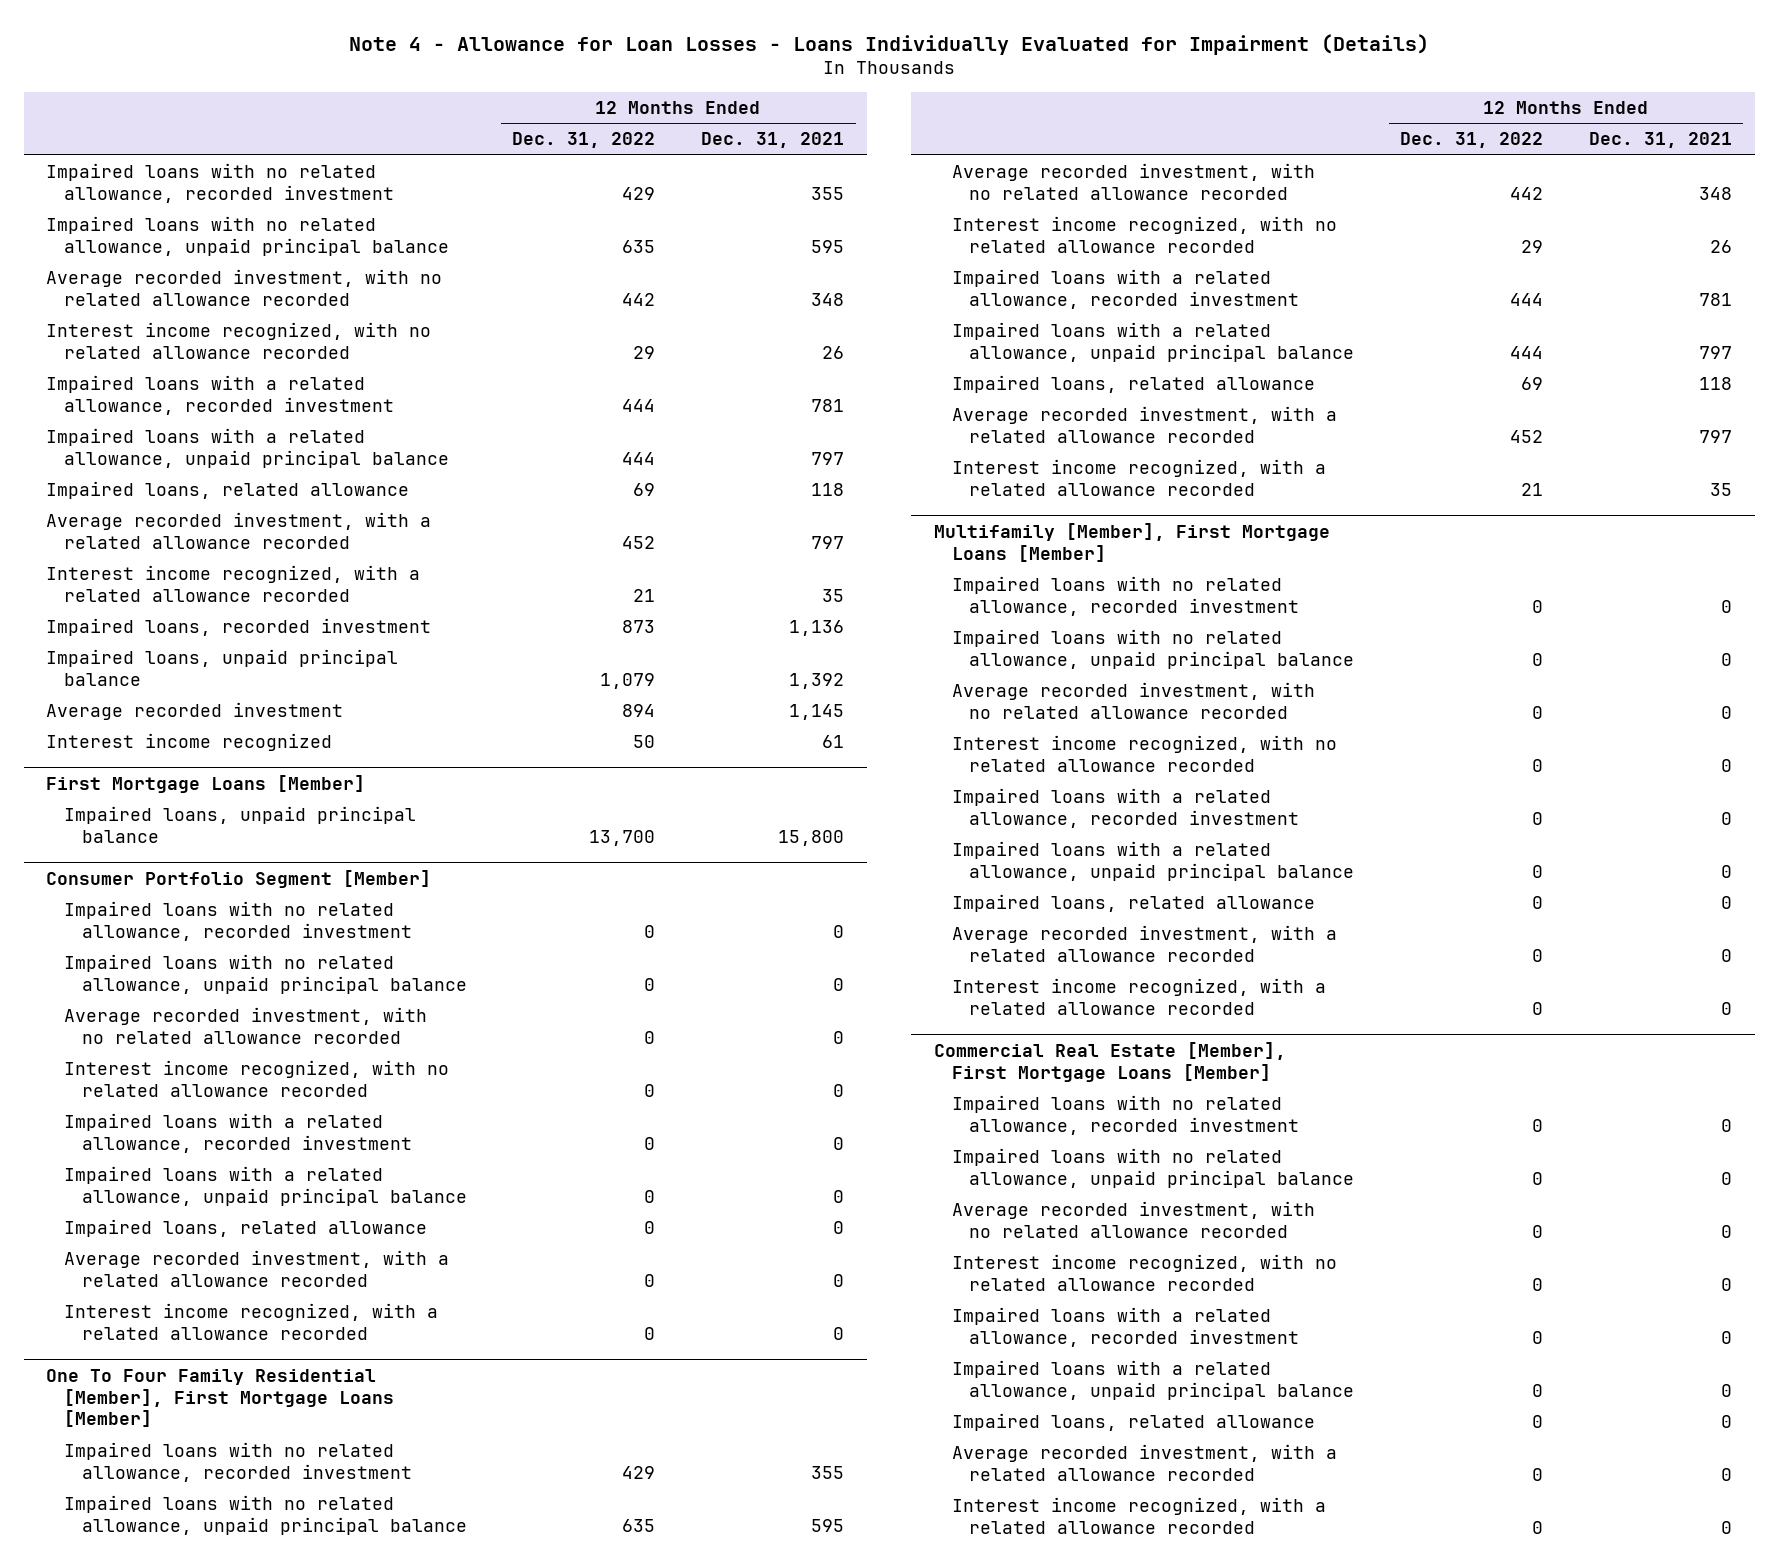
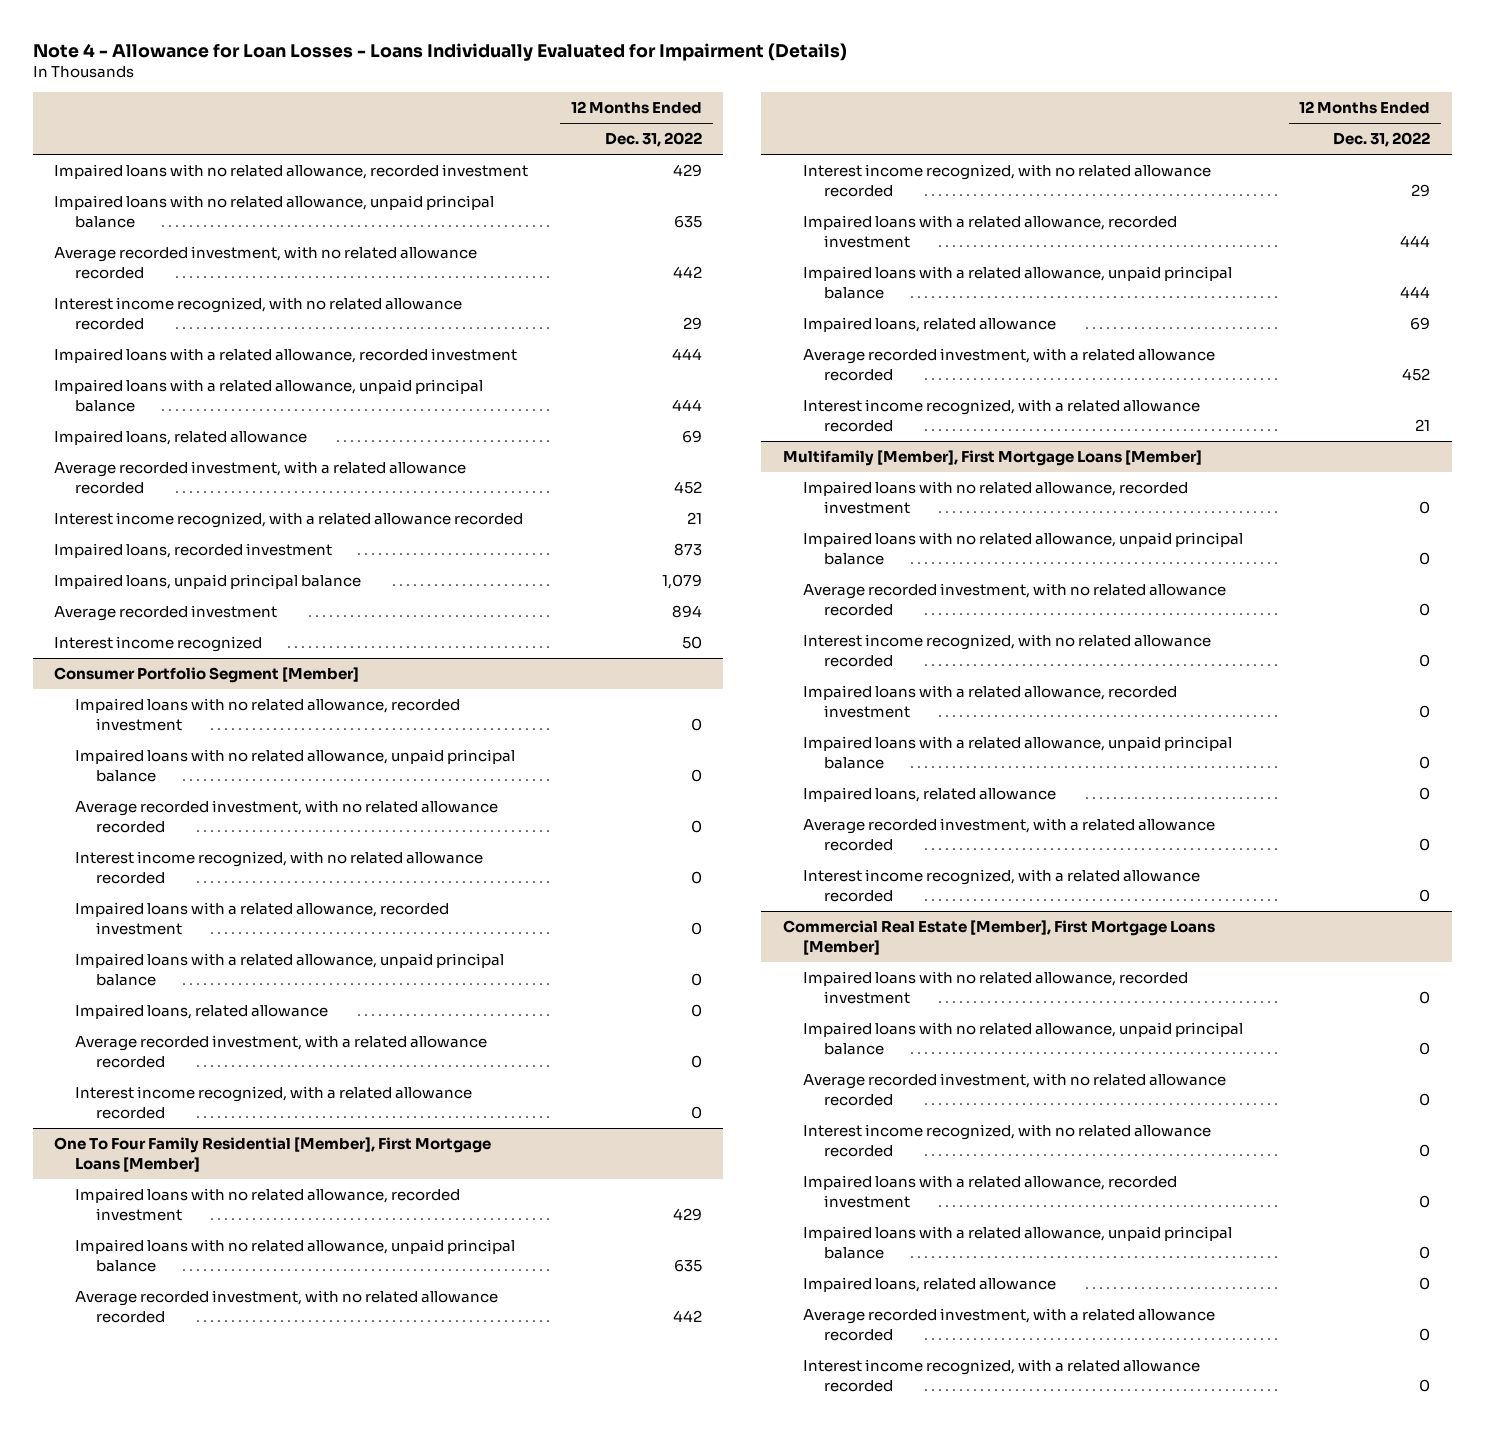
- | 12 Months Ended Dec. 31, 2022 | 12 Months Ended Dec. 31, 2021
+ | 12 Months Ended Dec. 31, 2022
- First Mortgage Loans [Member]
- Impaired loans, unpaid principal balance | 13,700 | 15,800

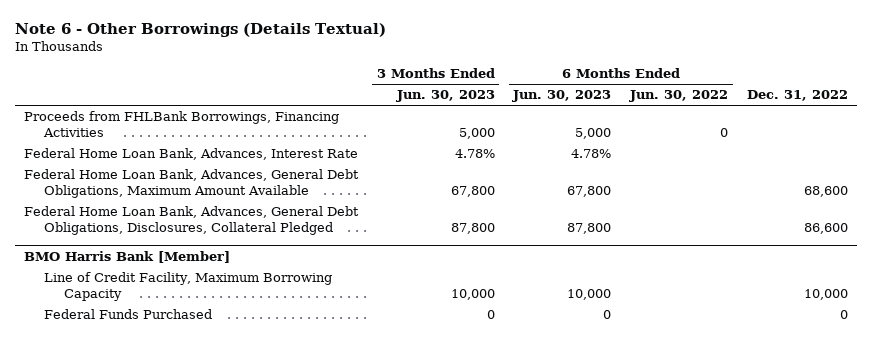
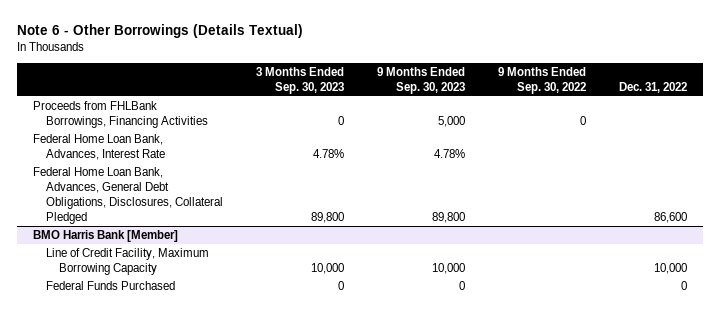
- | 3 Months Ended Jun. 30, 2023 | 6 Months Ended Jun. 30, 2023 | 6 Months Ended Jun. 30, 2022 | Dec. 31, 2022
+ | 3 Months Ended Sep. 30, 2023 | 9 Months Ended Sep. 30, 2023 | 9 Months Ended Sep. 30, 2022 | Dec. 31, 2022
- Federal Home Loan Bank, Advances, General Debt Obligations, Maximum Amount Available | 67,800 | 67,800 | | 68,600

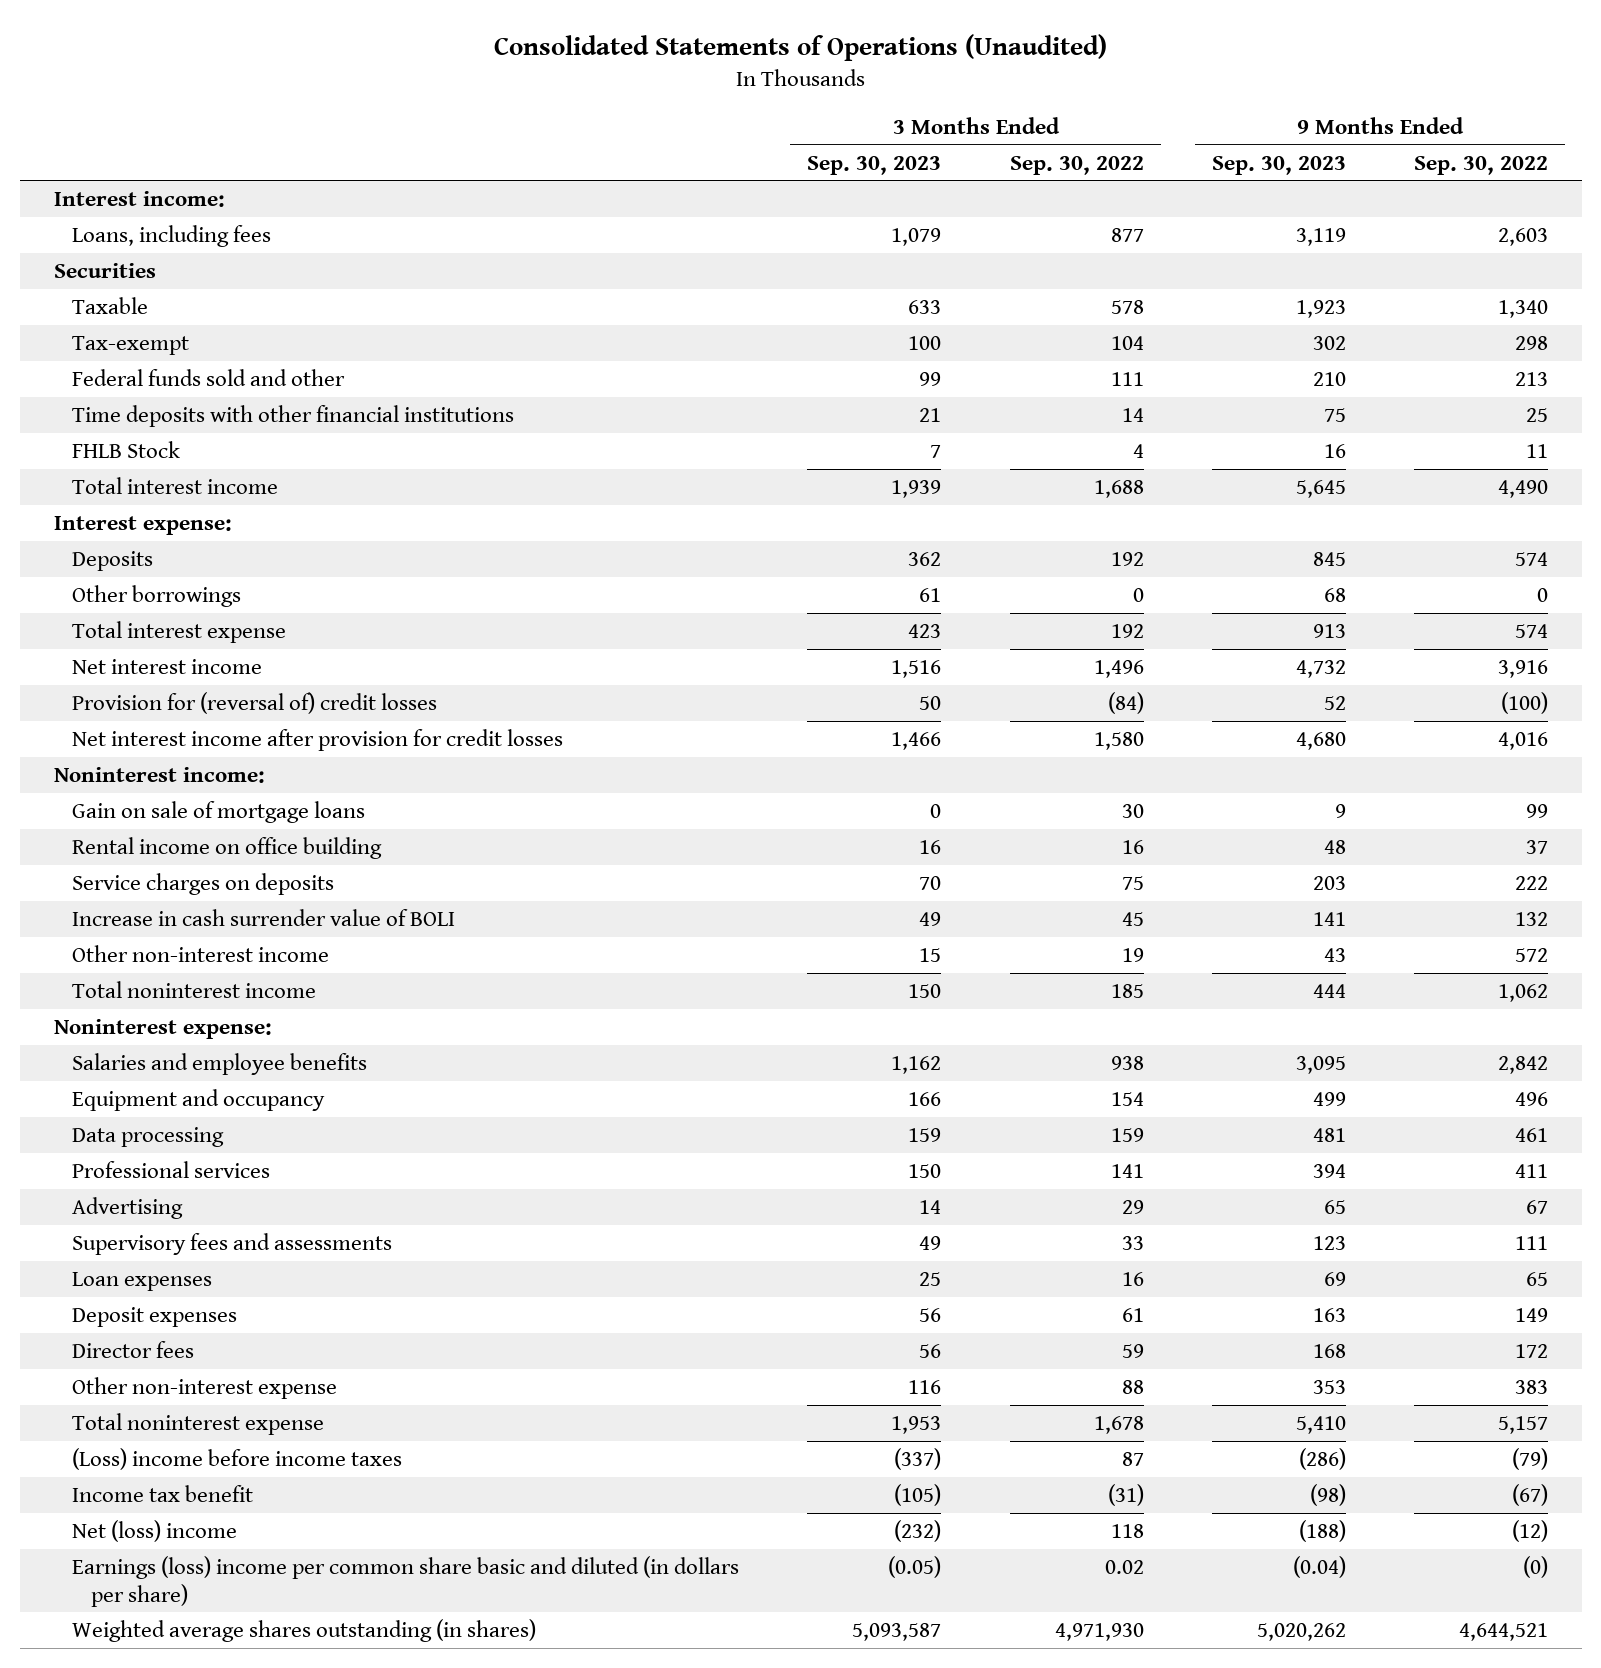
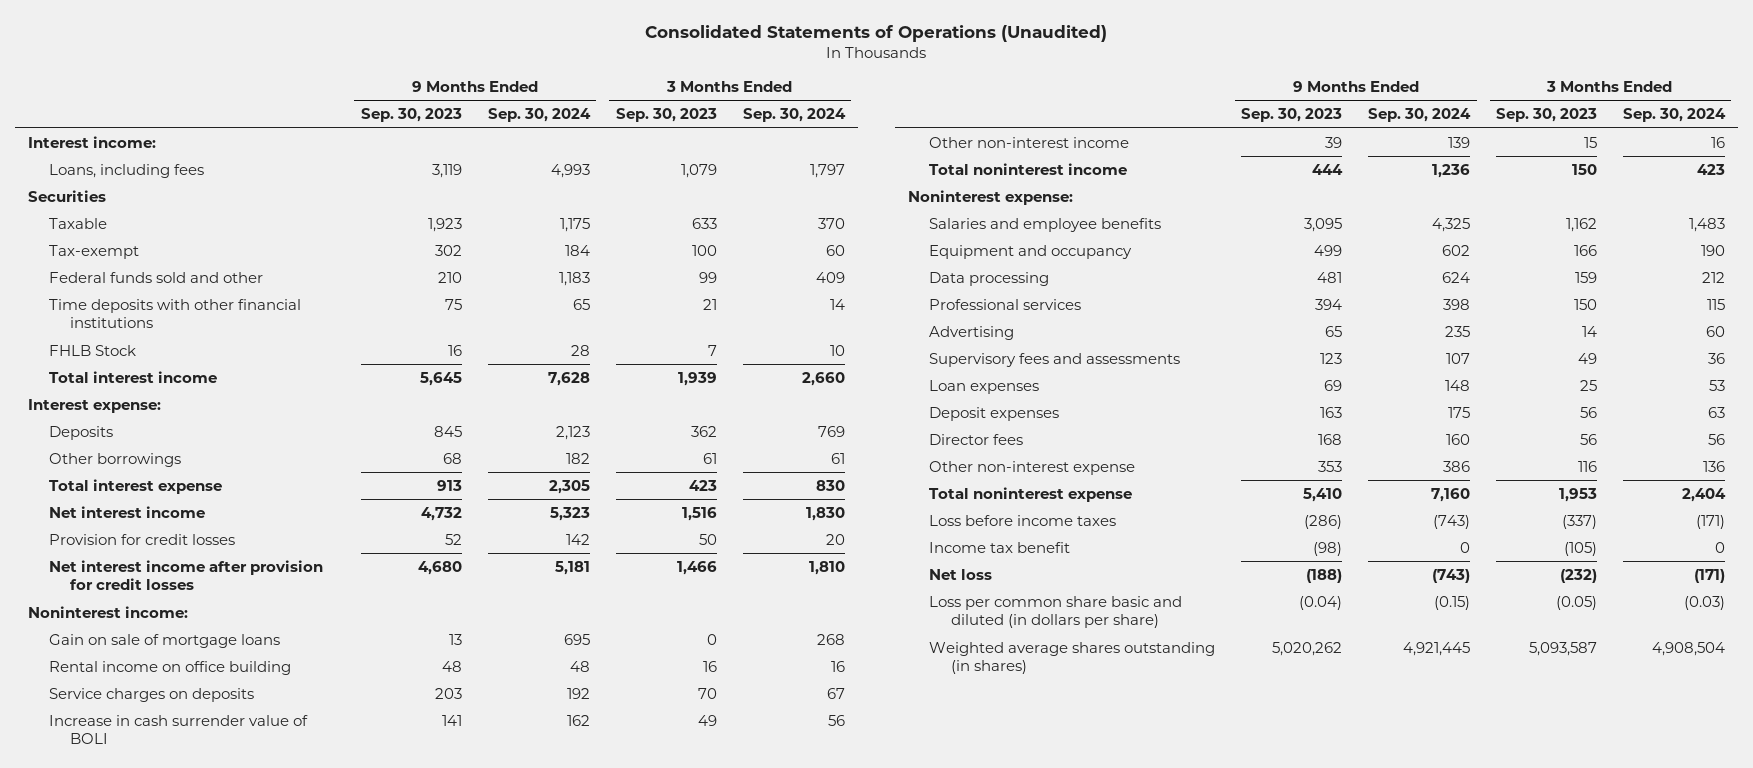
- | 3 Months Ended Sep. 30, 2023 | 3 Months Ended Sep. 30, 2022 | 9 Months Ended Sep. 30, 2023 | 9 Months Ended Sep. 30, 2022
+ | 9 Months Ended Sep. 30, 2023 | 9 Months Ended Sep. 30, 2024 | 3 Months Ended Sep. 30, 2023 | 3 Months Ended Sep. 30, 2024
- Provision for (reversal of) credit losses | 50 | (84) | 52 | (100)
+ Provision for credit losses | 52 | 142 | 50 | 20
- Gain on sale of mortgage loans | 0 | 30 | 9 | 99
+ Gain on sale of mortgage loans | 13 | 695 | 0 | 268
- Other non-interest income | 15 | 19 | 43 | 572
+ Other non-interest income | 39 | 139 | 15 | 16
- (Loss) income before income taxes | (337) | 87 | (286) | (79)
+ Loss before income taxes | (286) | (743) | (337) | (171)
- Net (loss) income | (232) | 118 | (188) | (12)
- Earnings (loss) income per common share basic and diluted (in dollars per share) | (0.05) | 0.02 | (0.04) | (0)
+ Net loss | (188) | (743) | (232) | (171)
+ Loss per common share basic and diluted (in dollars per share) | (0.04) | (0.15) | (0.05) | (0.03)

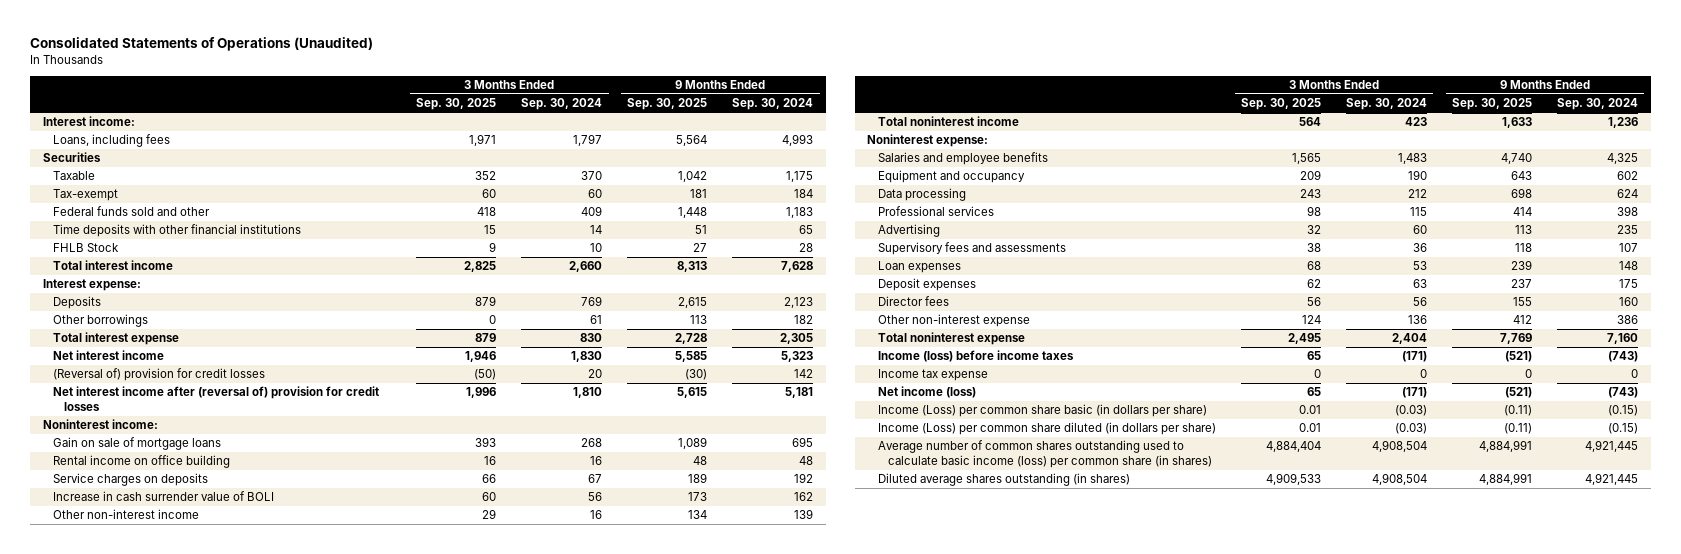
- | 9 Months Ended Sep. 30, 2023 | 9 Months Ended Sep. 30, 2024 | 3 Months Ended Sep. 30, 2023 | 3 Months Ended Sep. 30, 2024
+ | 3 Months Ended Sep. 30, 2025 | 3 Months Ended Sep. 30, 2024 | 9 Months Ended Sep. 30, 2025 | 9 Months Ended Sep. 30, 2024
- Provision for credit losses | 52 | 142 | 50 | 20
- Net interest income after provision for credit losses | 4,680 | 5,181 | 1,466 | 1,810
+ (Reversal of) provision for credit losses | (50) | 20 | (30) | 142
+ Net interest income after (reversal of) provision for credit losses | 1,996 | 1,810 | 5,615 | 5,181
- Loss before income taxes | (286) | (743) | (337) | (171)
- Income tax benefit | (98) | 0 | (105) | 0
- Net loss | (188) | (743) | (232) | (171)
- Loss per common share basic and diluted (in dollars per share) | (0.04) | (0.15) | (0.05) | (0.03)
- Weighted average shares outstanding (in shares) | 5,020,262 | 4,921,445 | 5,093,587 | 4,908,504
+ Income (loss) before income taxes | 65 | (171) | (521) | (743)
+ Income tax expense | 0 | 0 | 0 | 0
+ Net income (loss) | 65 | (171) | (521) | (743)
+ Income (Loss) per common share basic (in dollars per share) | 0.01 | (0.03) | (0.11) | (0.15)
+ Income (Loss) per common share diluted (in dollars per share) | 0.01 | (0.03) | (0.11) | (0.15)
+ Average number of common shares outstanding used to calculate basic income (loss) per common share (in shares) | 4,884,404 | 4,908,504 | 4,884,991 | 4,921,445
+ Diluted average shares outstanding (in shares) | 4,909,533 | 4,908,504 | 4,884,991 | 4,921,445

